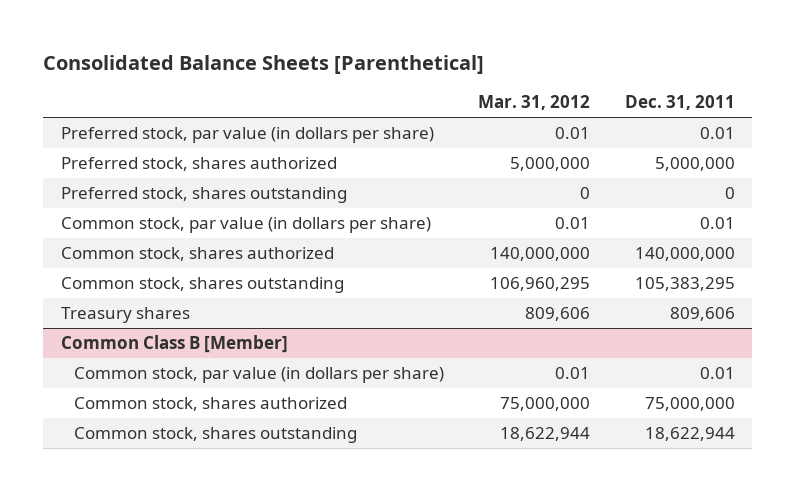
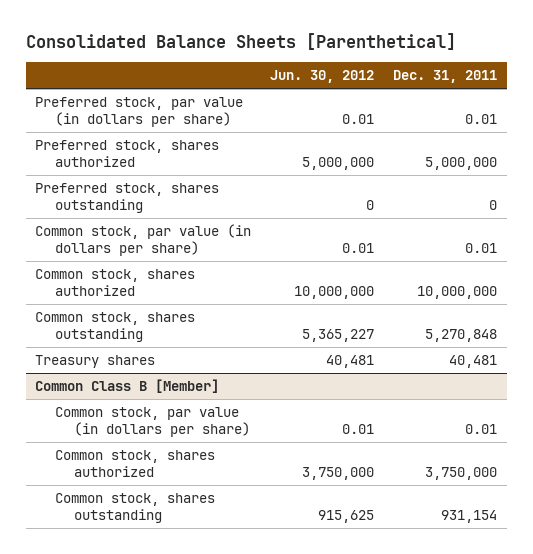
- | Mar. 31, 2012 | Dec. 31, 2011
+ | Jun. 30, 2012 | Dec. 31, 2011
- Common stock, shares authorized | 140,000,000 | 140,000,000
- Common stock, shares outstanding | 106,960,295 | 105,383,295
- Treasury shares | 809,606 | 809,606
+ Common stock, shares authorized | 10,000,000 | 10,000,000
+ Common stock, shares outstanding | 5,365,227 | 5,270,848
+ Treasury shares | 40,481 | 40,481
@ Common Class B [Member]
- Common stock, shares authorized | 75,000,000 | 75,000,000
- Common stock, shares outstanding | 18,622,944 | 18,622,944
+ Common stock, shares authorized | 3,750,000 | 3,750,000
+ Common stock, shares outstanding | 915,625 | 931,154

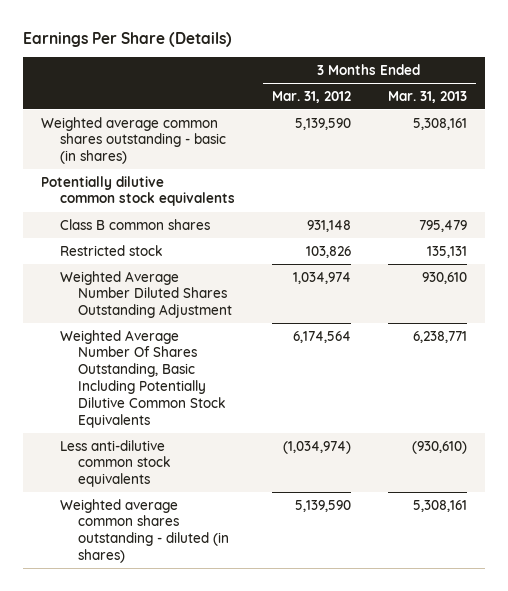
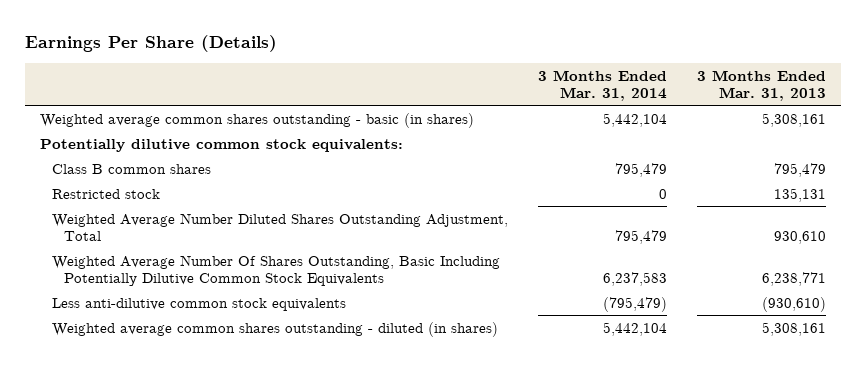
- | 3 Months Ended Mar. 31, 2012 | 3 Months Ended Mar. 31, 2013
+ | 3 Months Ended Mar. 31, 2014 | 3 Months Ended Mar. 31, 2013
- Potentially dilutive common stock equivalents
+ Potentially dilutive common stock equivalents:
- Weighted Average Number Diluted Shares Outstanding Adjustment | 1,034,974 | 930,610
+ Weighted Average Number Diluted Shares Outstanding Adjustment, Total | 795,479 | 930,610

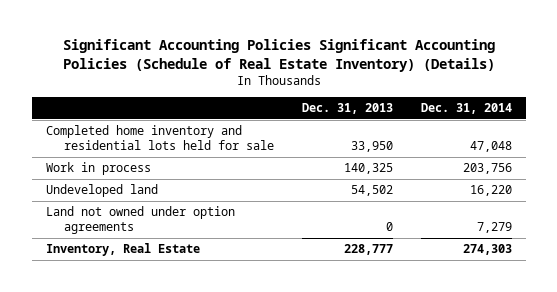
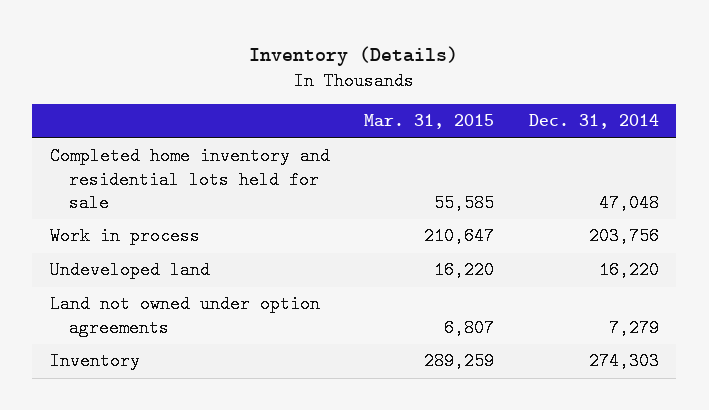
- Significant Accounting Policies Significant Accounting Policies (Schedule of Real Estate Inventory) (Details)
+ Inventory (Details)
- | Dec. 31, 2013 | Dec. 31, 2014
+ | Mar. 31, 2015 | Dec. 31, 2014
- Inventory, Real Estate | 228,777 | 274,303
+ Inventory | 289,259 | 274,303

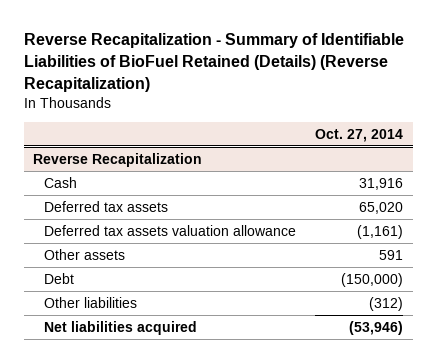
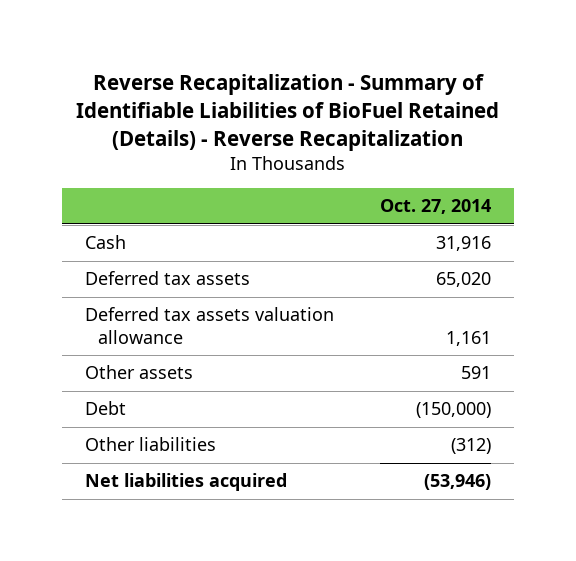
- Reverse Recapitalization - Summary of Identifiable Liabilities of BioFuel Retained (Details) (Reverse Recapitalization)
+ Reverse Recapitalization - Summary of Identifiable Liabilities of BioFuel Retained (Details) - Reverse Recapitalization
- Reverse Recapitalization
- Deferred tax assets valuation allowance | (1,161)
+ Deferred tax assets valuation allowance | 1,161

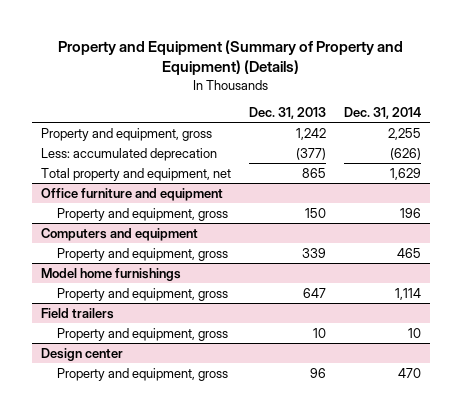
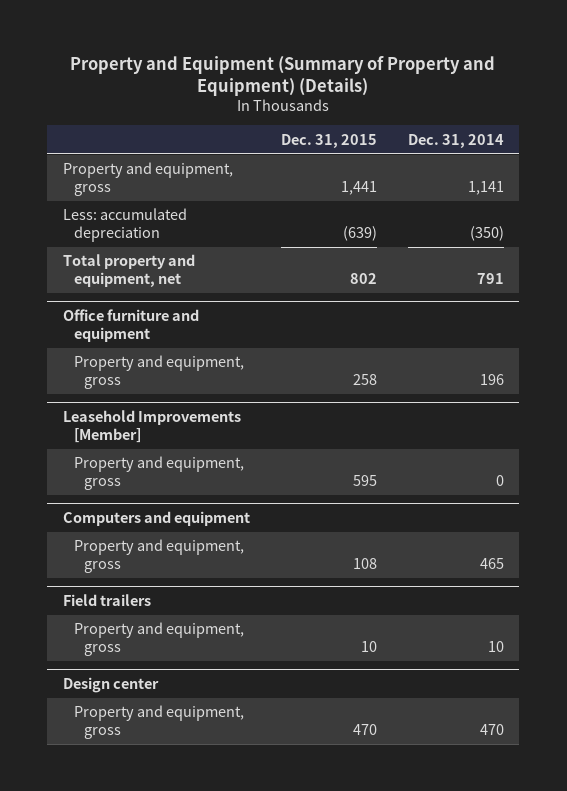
- | Dec. 31, 2013 | Dec. 31, 2014
+ | Dec. 31, 2015 | Dec. 31, 2014
- Property and equipment, gross | 1,242 | 2,255
- Less: accumulated deprecation | (377) | (626)
- Total property and equipment, net | 865 | 1,629
+ Property and equipment, gross | 1,441 | 1,141
+ Less: accumulated depreciation | (639) | (350)
+ Total property and equipment, net | 802 | 791
+ Leasehold Improvements [Member]
+ Property and equipment, gross | 595 | 0
- Model home furnishings
- Property and equipment, gross | 647 | 1,114

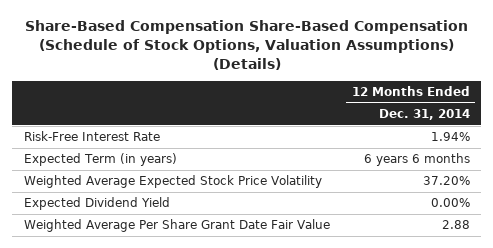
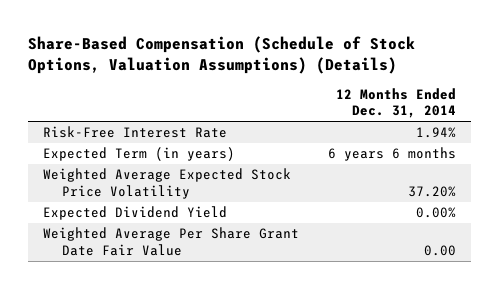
- Share-Based Compensation Share-Based Compensation (Schedule of Stock Options, Valuation Assumptions) (Details)
+ Share-Based Compensation (Schedule of Stock Options, Valuation Assumptions) (Details)
- Weighted Average Per Share Grant Date Fair Value | 2.88
+ Weighted Average Per Share Grant Date Fair Value | 0.00

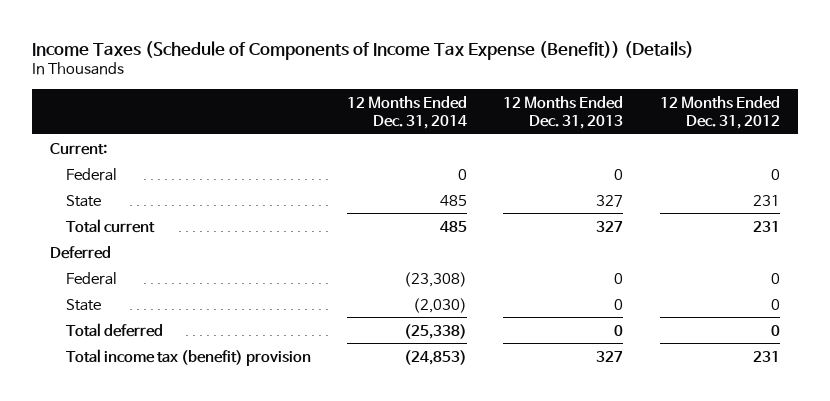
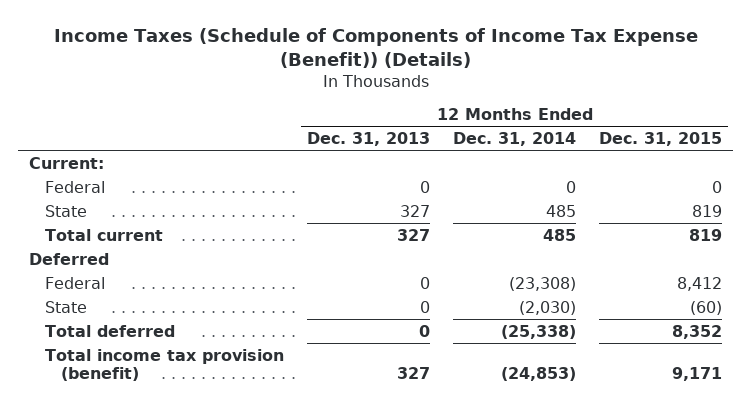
- | 12 Months Ended Dec. 31, 2014 | 12 Months Ended Dec. 31, 2013 | 12 Months Ended Dec. 31, 2012
+ | 12 Months Ended Dec. 31, 2013 | 12 Months Ended Dec. 31, 2014 | 12 Months Ended Dec. 31, 2015
- Total income tax (benefit) provision | (24,853) | 327 | 231
+ Total income tax provision (benefit) | 327 | (24,853) | 9,171

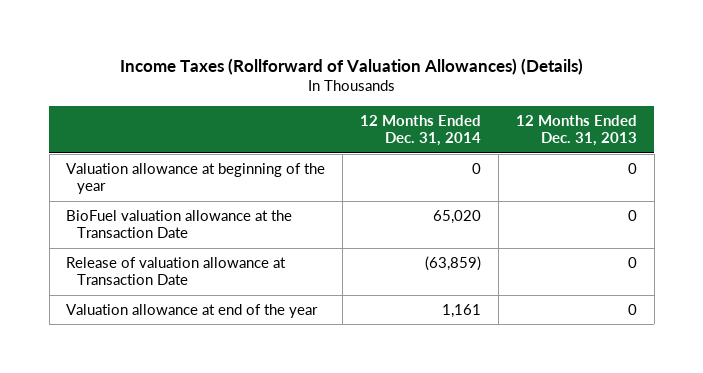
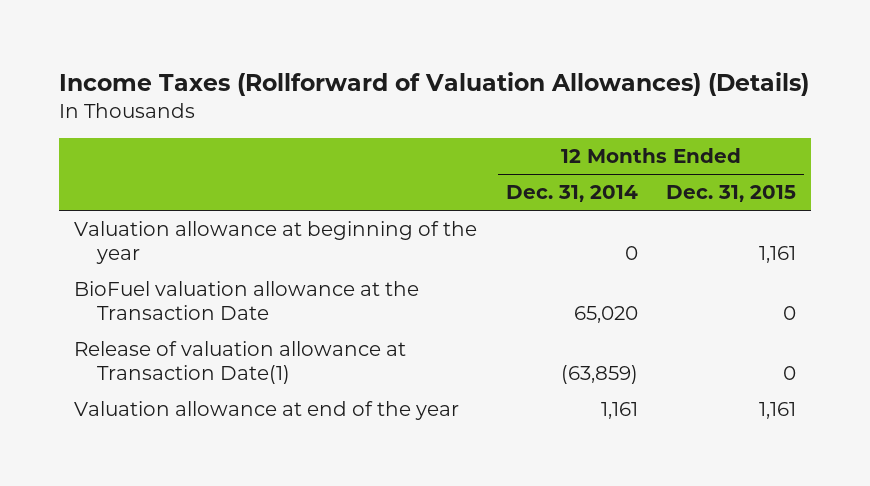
- | 12 Months Ended Dec. 31, 2014 | 12 Months Ended Dec. 31, 2013
+ | 12 Months Ended Dec. 31, 2014 | 12 Months Ended Dec. 31, 2015
- Release of valuation allowance at Transaction Date | (63,859) | 0
+ Release of valuation allowance at Transaction Date(1) | (63,859) | 0

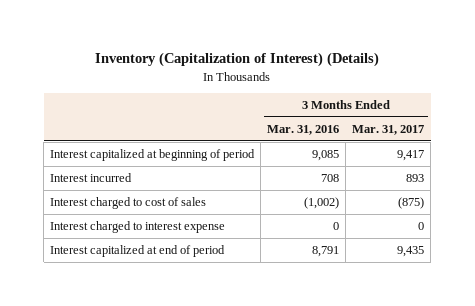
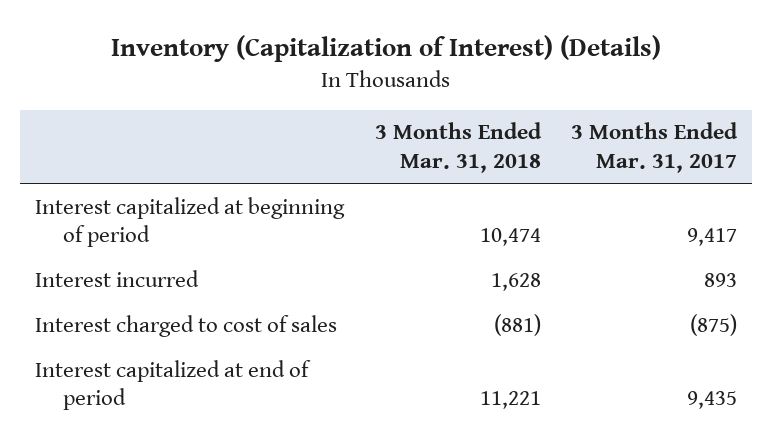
- | 3 Months Ended Mar. 31, 2016 | 3 Months Ended Mar. 31, 2017
+ | 3 Months Ended Mar. 31, 2018 | 3 Months Ended Mar. 31, 2017
- Interest charged to interest expense | 0 | 0

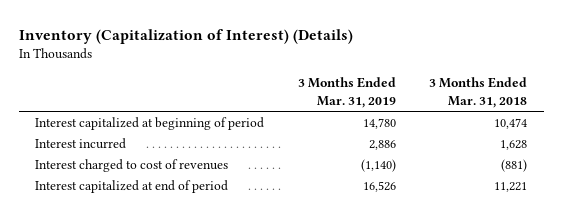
- | 3 Months Ended Mar. 31, 2018 | 3 Months Ended Mar. 31, 2017
+ | 3 Months Ended Mar. 31, 2019 | 3 Months Ended Mar. 31, 2018
- Interest charged to cost of sales | (881) | (875)
+ Interest charged to cost of revenues | (1,140) | (881)

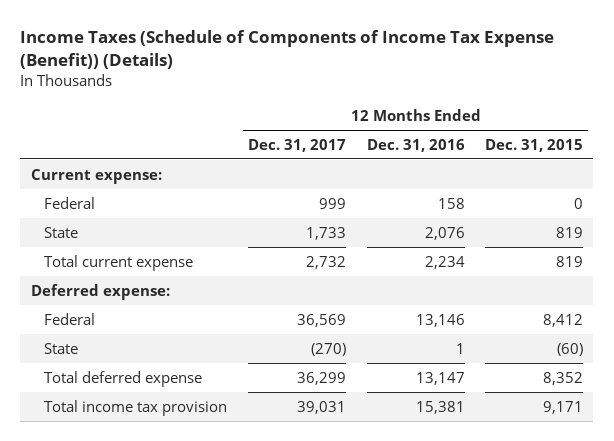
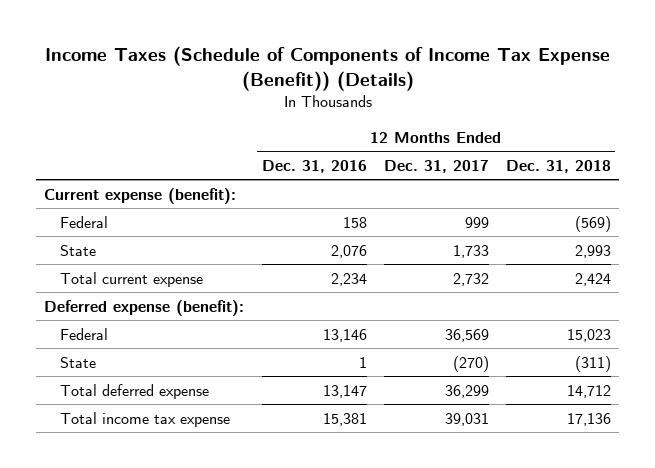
- | 12 Months Ended Dec. 31, 2017 | 12 Months Ended Dec. 31, 2016 | 12 Months Ended Dec. 31, 2015
+ | 12 Months Ended Dec. 31, 2016 | 12 Months Ended Dec. 31, 2017 | 12 Months Ended Dec. 31, 2018
- Current expense:
+ Current expense (benefit):
- Deferred expense:
+ Deferred expense (benefit):
- Total income tax provision | 39,031 | 15,381 | 9,171
+ Total income tax expense | 15,381 | 39,031 | 17,136

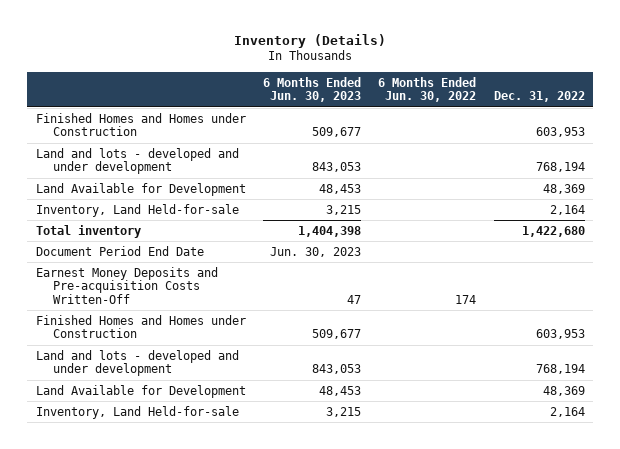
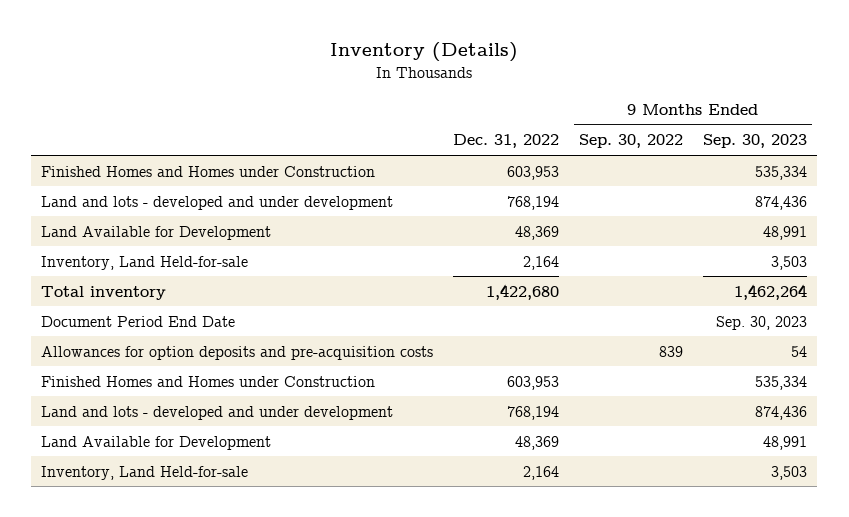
- | 6 Months Ended Jun. 30, 2023 | 6 Months Ended Jun. 30, 2022 | Dec. 31, 2022
+ | Dec. 31, 2022 | 9 Months Ended Sep. 30, 2022 | 9 Months Ended Sep. 30, 2023
- Earnest Money Deposits and Pre-acquisition Costs Written-Off | 47 | 174 |
+ Allowances for option deposits and pre-acquisition costs | | 839 | 54

